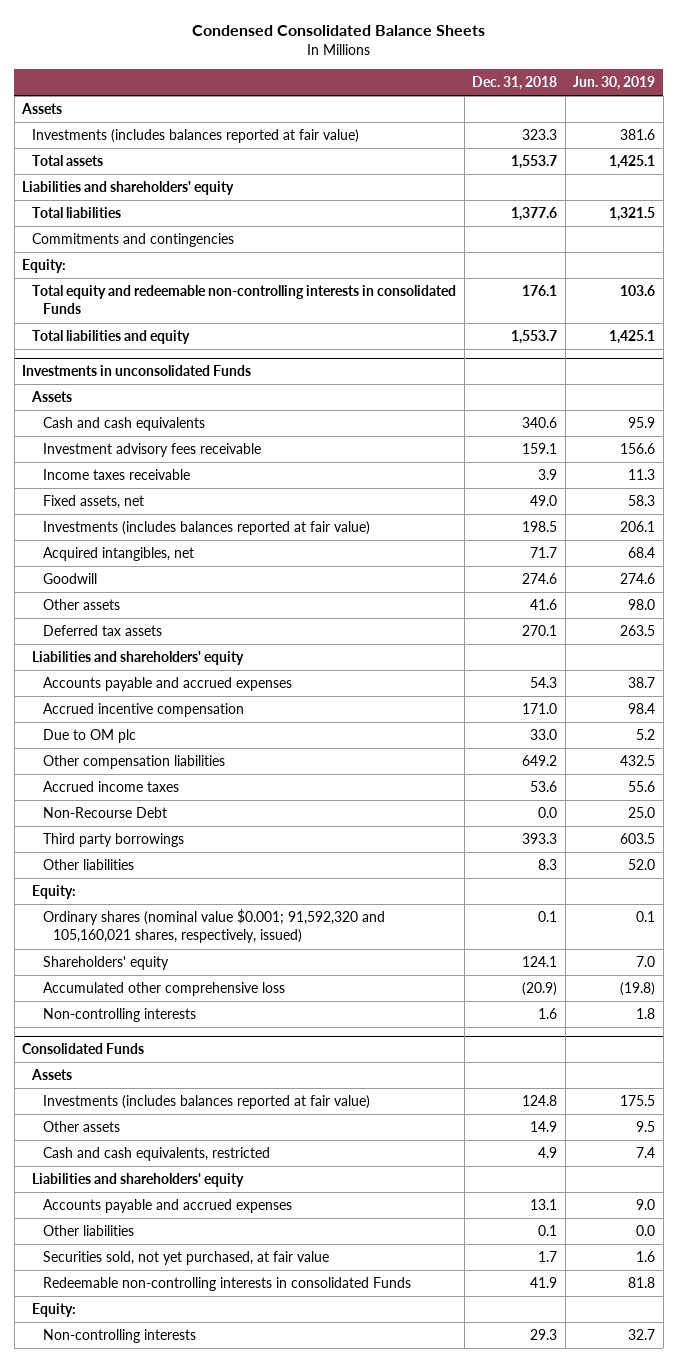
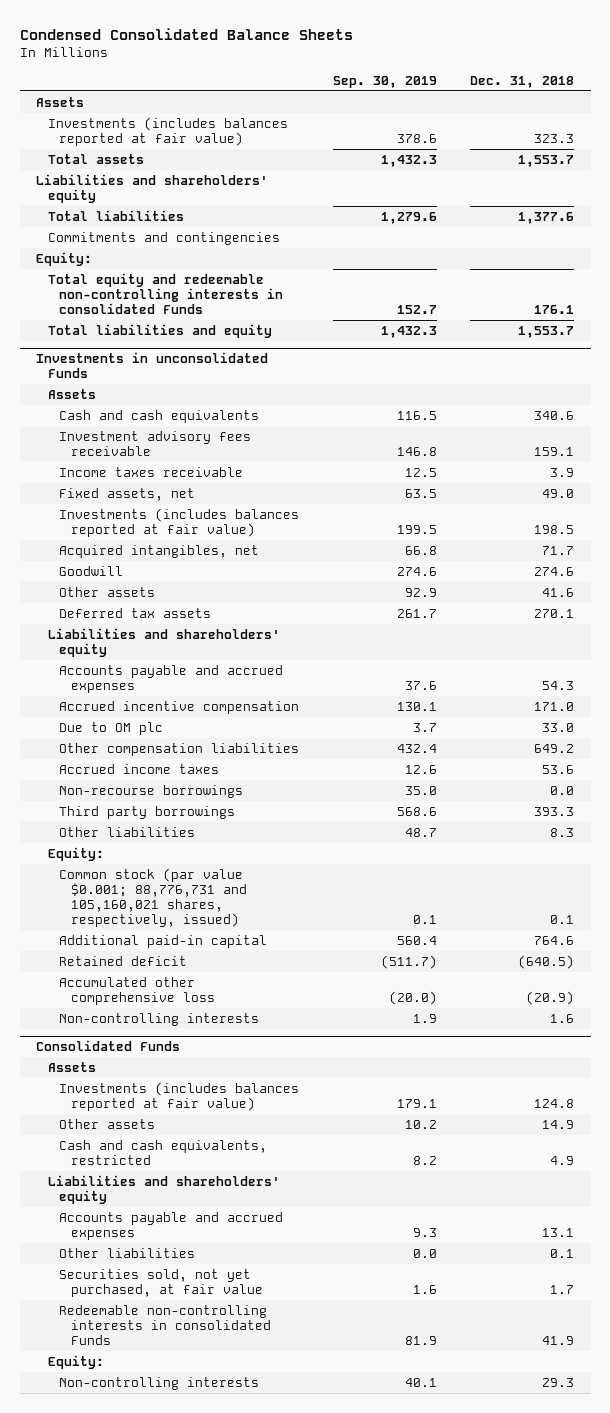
- | Dec. 31, 2018 | Jun. 30, 2019
+ | Sep. 30, 2019 | Dec. 31, 2018
@ Investments in unconsolidated Funds
- Non-Recourse Debt | 0.0 | 25.0
+ Non-recourse borrowings | 35.0 | 0.0
- Ordinary shares (nominal value $0.001; 91,592,320 and 105,160,021 shares, respectively, issued) | 0.1 | 0.1
- Shareholders' equity | 124.1 | 7.0
+ Common stock (par value $0.001; 88,776,731 and 105,160,021 shares, respectively, issued) | 0.1 | 0.1
+ Additional paid-in capital | 560.4 | 764.6
+ Retained deficit | (511.7) | (640.5)

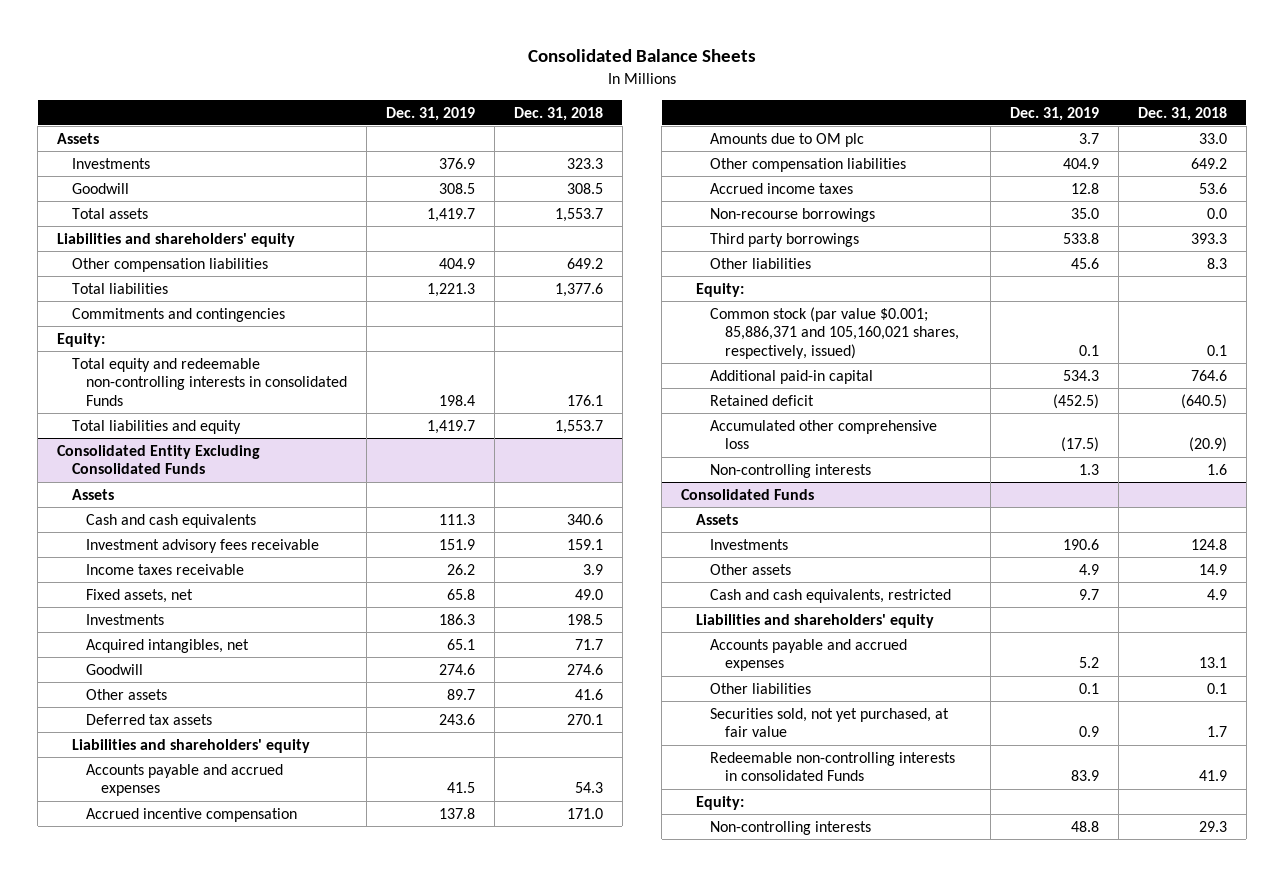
- Condensed Consolidated Balance Sheets
+ Consolidated Balance Sheets
- | Sep. 30, 2019 | Dec. 31, 2018
+ | Dec. 31, 2019 | Dec. 31, 2018
- Investments (includes balances reported at fair value) | 378.6 | 323.3
+ Investments | 376.9 | 323.3
+ Goodwill | 308.5 | 308.5
+ Other compensation liabilities | 404.9 | 649.2
- Investments in unconsolidated Funds
+ Consolidated Entity Excluding Consolidated Funds
- Investments (includes balances reported at fair value) | 199.5 | 198.5
+ Investments | 186.3 | 198.5
- Due to OM plc | 3.7 | 33.0
+ Amounts due to OM plc | 3.7 | 33.0
- Common stock (par value $0.001; 88,776,731 and 105,160,021 shares, respectively, issued) | 0.1 | 0.1
+ Common stock (par value $0.001; 85,886,371 and 105,160,021 shares, respectively, issued) | 0.1 | 0.1
@ Consolidated Funds
- Investments (includes balances reported at fair value) | 179.1 | 124.8
+ Investments | 190.6 | 124.8

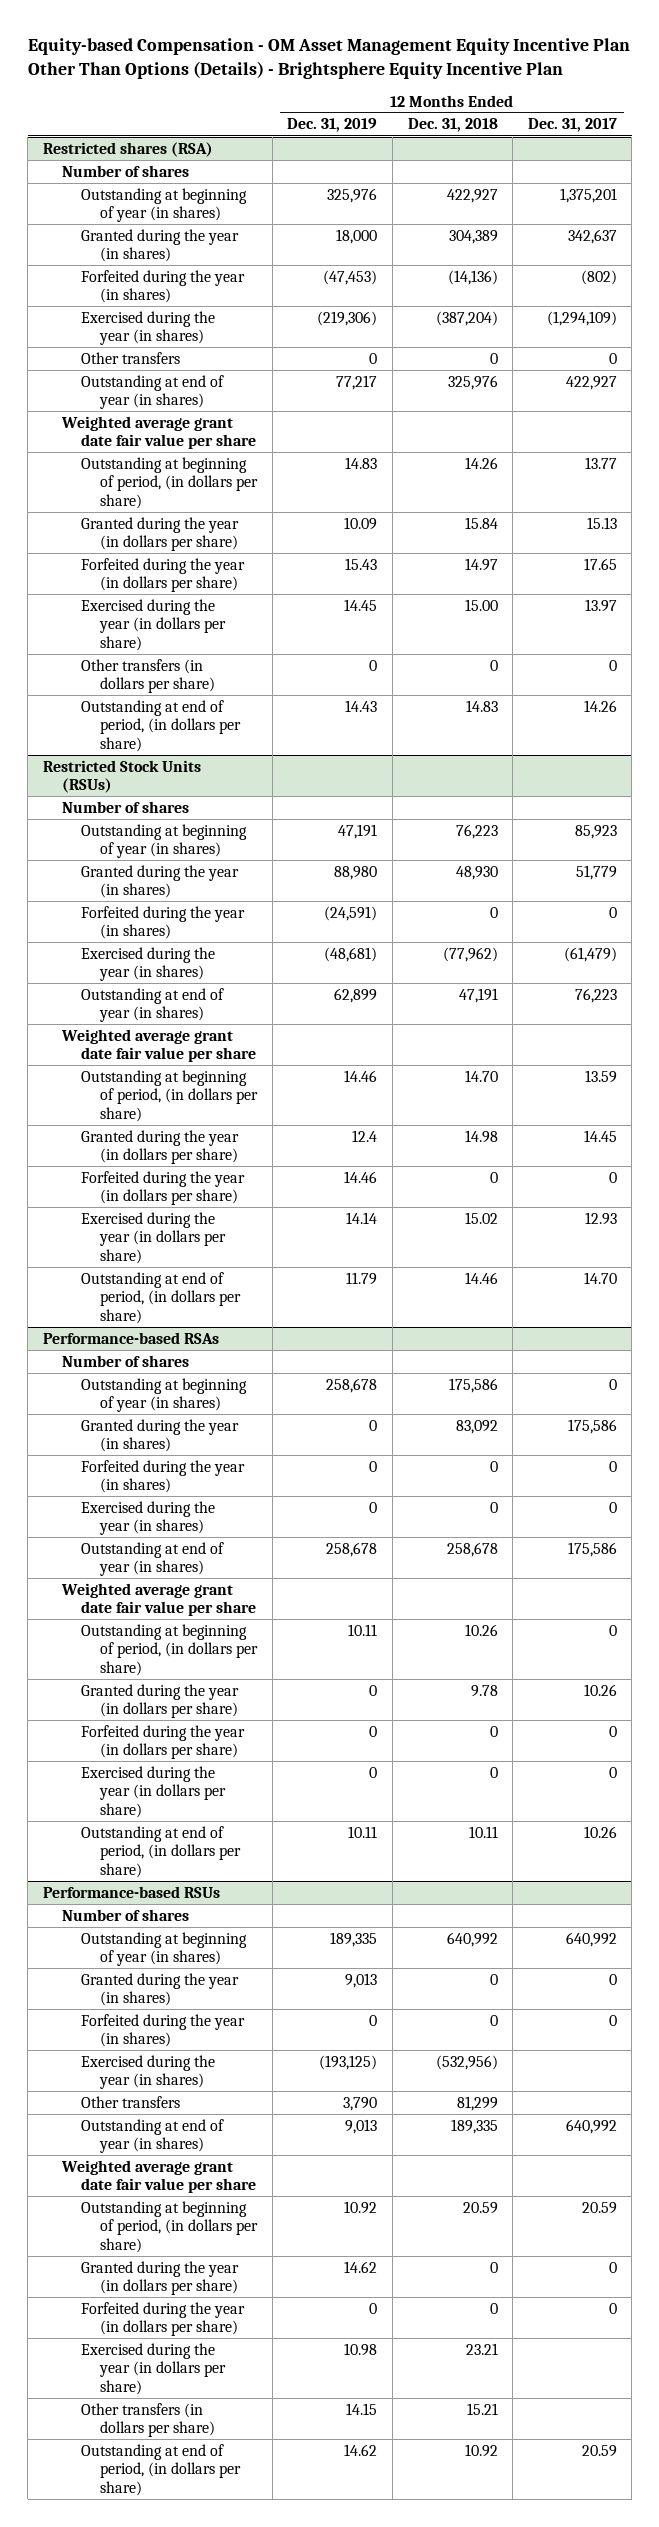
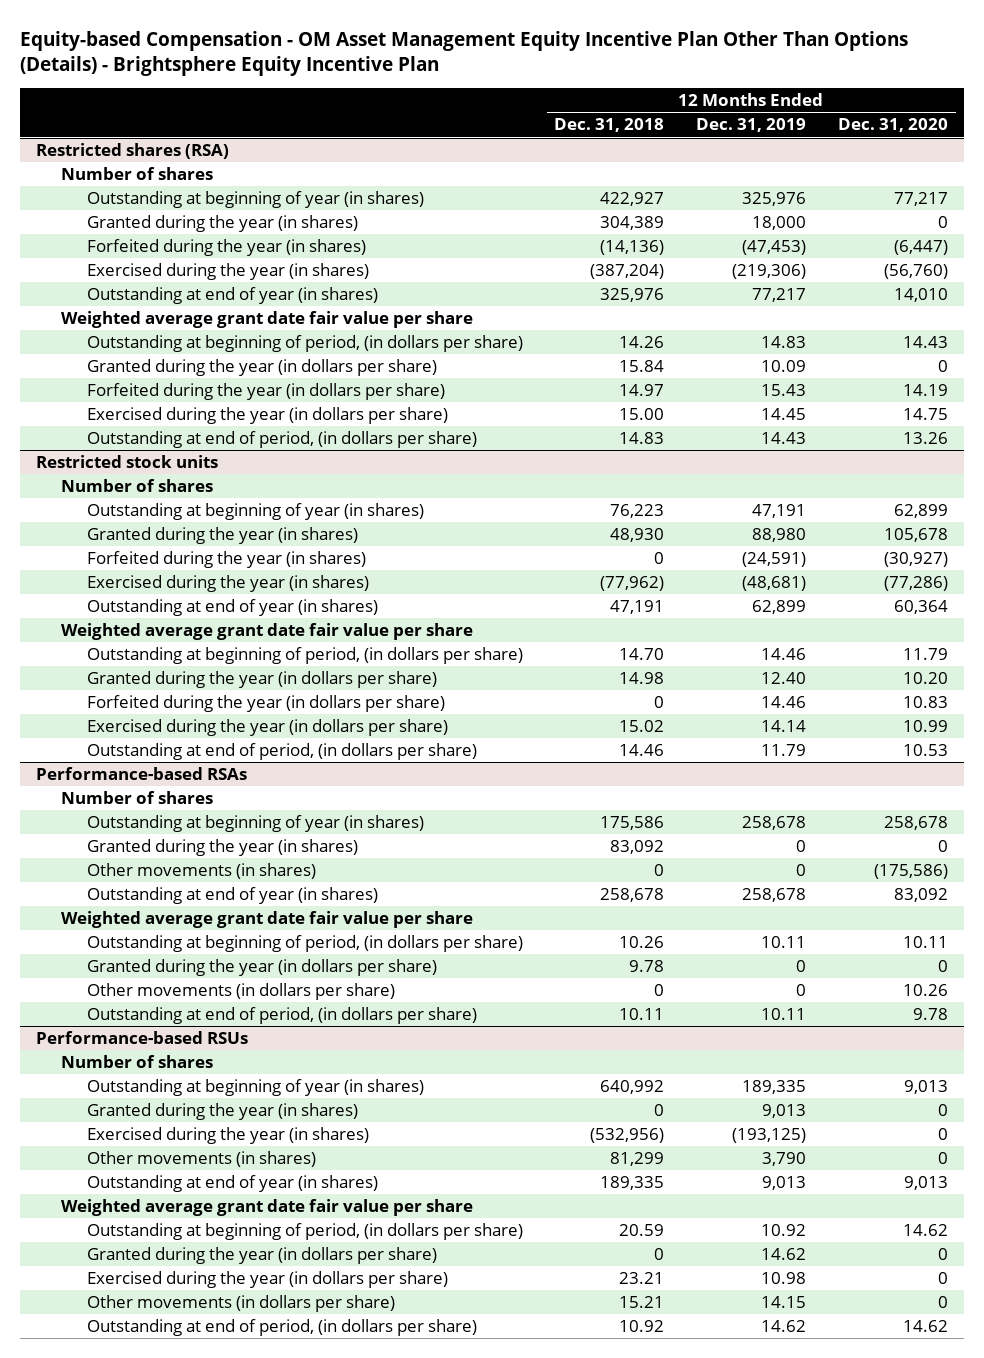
- | 12 Months Ended Dec. 31, 2019 | 12 Months Ended Dec. 31, 2018 | 12 Months Ended Dec. 31, 2017
+ | 12 Months Ended Dec. 31, 2018 | 12 Months Ended Dec. 31, 2019 | 12 Months Ended Dec. 31, 2020
@ Restricted shares (RSA)
- Other transfers | 0 | 0 | 0
- Other transfers (in dollars per share) | 0 | 0 | 0
- Restricted Stock Units (RSUs)
+ Restricted stock units
- Granted during the year (in dollars per share) | 12.4 | 14.98 | 14.45
+ Granted during the year (in dollars per share) | 14.98 | 12.40 | 10.20
@ Performance-based RSAs
- Forfeited during the year (in shares) | 0 | 0 | 0
- Exercised during the year (in shares) | 0 | 0 | 0
+ Other movements (in shares) | 0 | 0 | (175,586)
- Forfeited during the year (in dollars per share) | 0 | 0 | 0
- Exercised during the year (in dollars per share) | 0 | 0 | 0
+ Other movements (in dollars per share) | 0 | 0 | 10.26
@ Performance-based RSUs
- Forfeited during the year (in shares) | 0 | 0 | 0
- Other transfers | 3,790 | 81,299 |
+ Other movements (in shares) | 81,299 | 3,790 | 0
- Forfeited during the year (in dollars per share) | 0 | 0 | 0
- Other transfers (in dollars per share) | 14.15 | 15.21 |
+ Other movements (in dollars per share) | 15.21 | 14.15 | 0

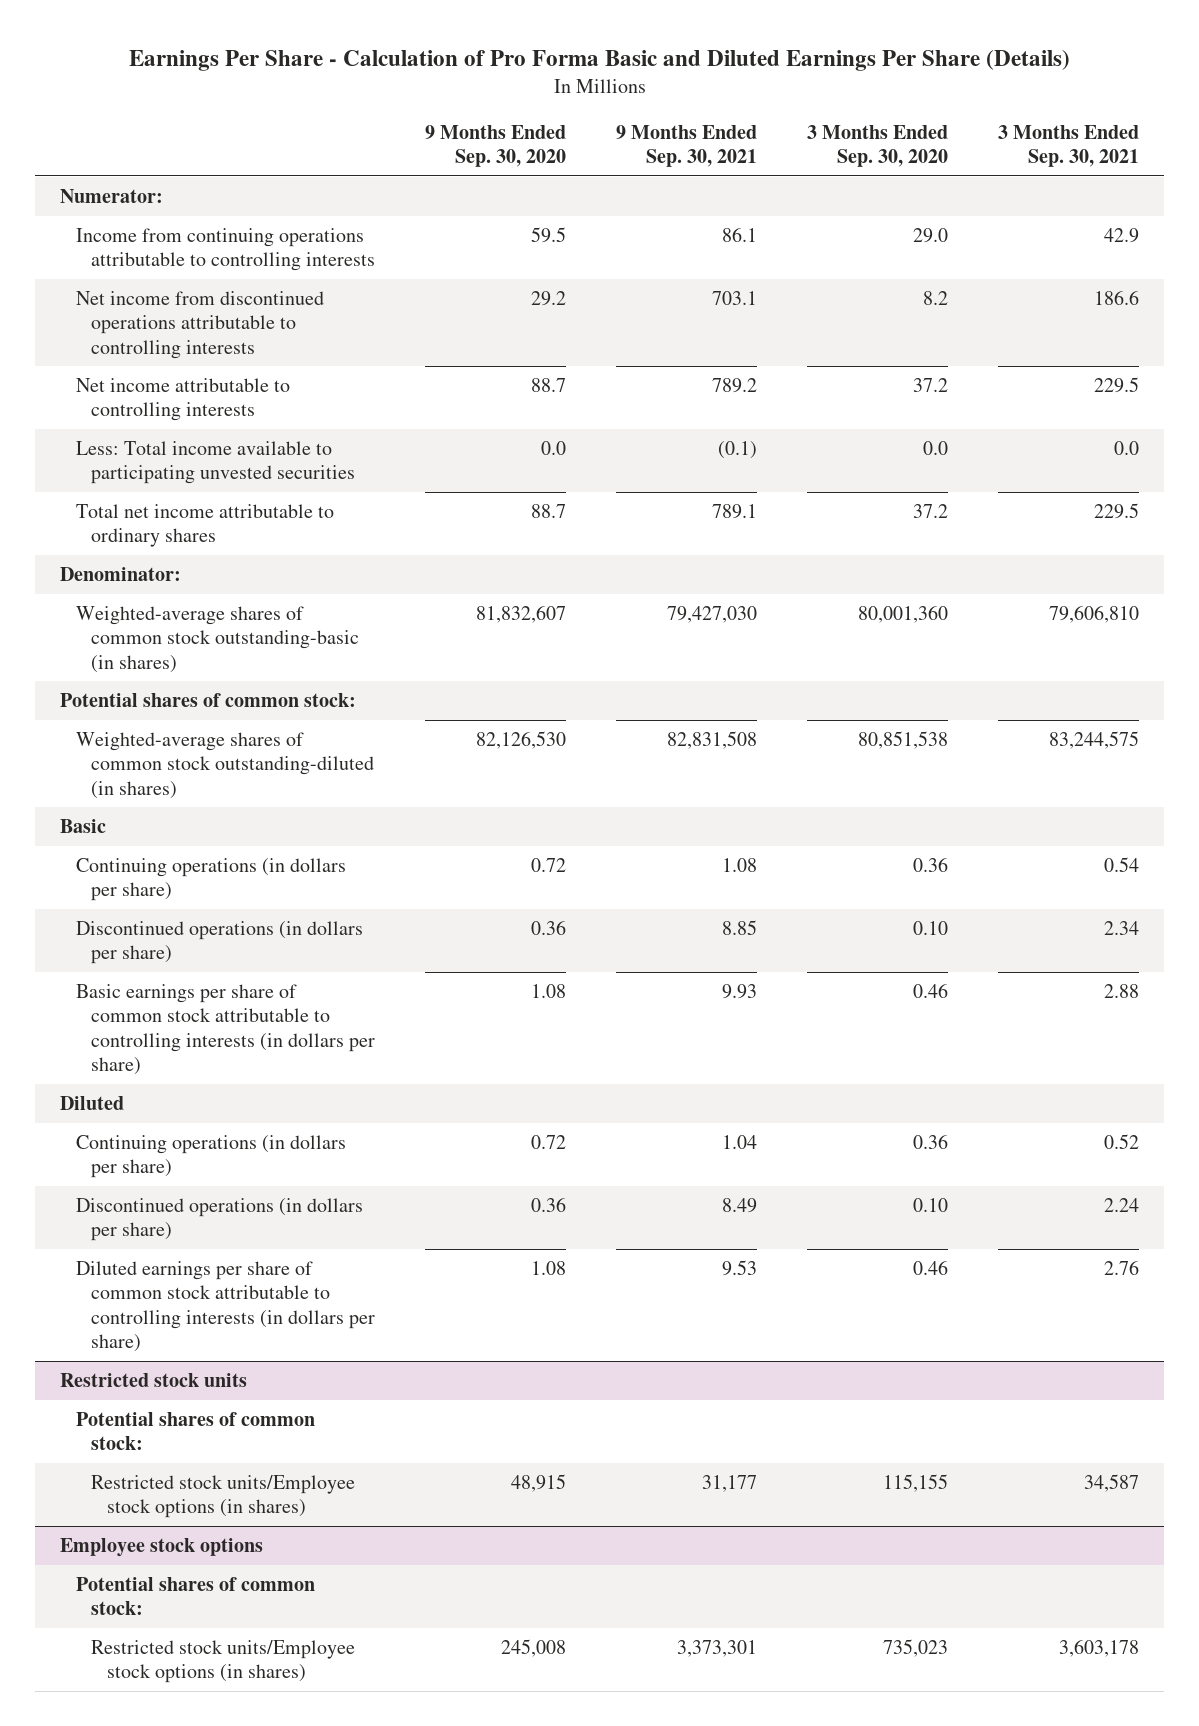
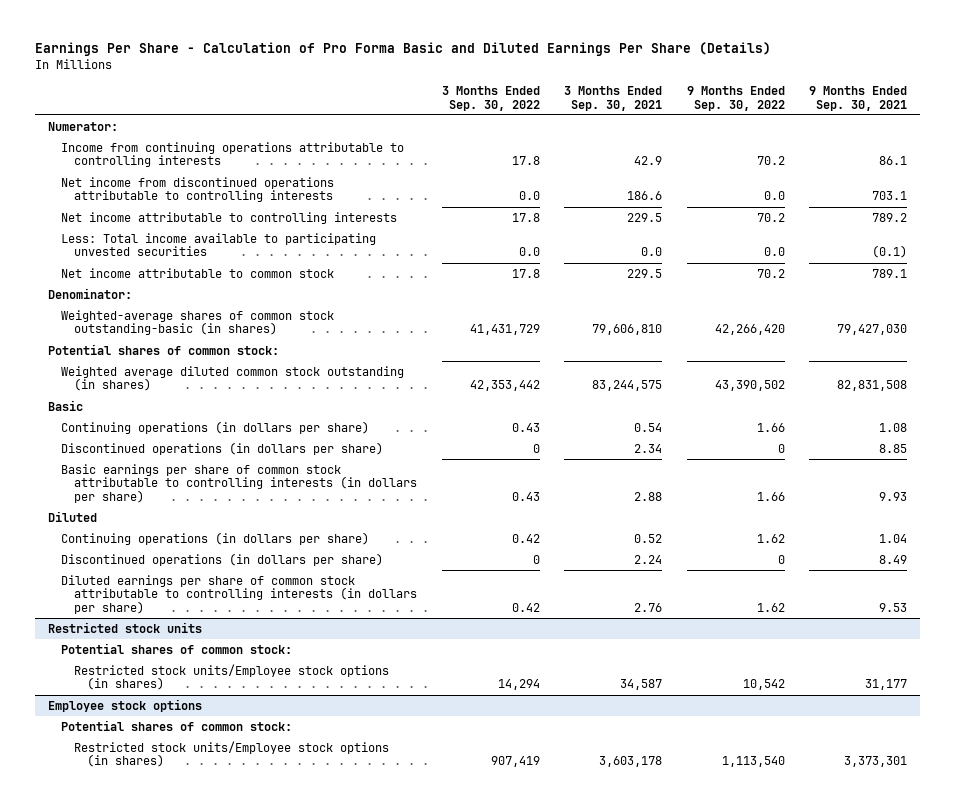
- | 9 Months Ended Sep. 30, 2020 | 9 Months Ended Sep. 30, 2021 | 3 Months Ended Sep. 30, 2020 | 3 Months Ended Sep. 30, 2021
+ | 3 Months Ended Sep. 30, 2022 | 3 Months Ended Sep. 30, 2021 | 9 Months Ended Sep. 30, 2022 | 9 Months Ended Sep. 30, 2021
- Total net income attributable to ordinary shares | 88.7 | 789.1 | 37.2 | 229.5
+ Net income attributable to common stock | 17.8 | 229.5 | 70.2 | 789.1
- Weighted-average shares of common stock outstanding-diluted (in shares) | 82,126,530 | 82,831,508 | 80,851,538 | 83,244,575
+ Weighted average diluted common stock outstanding (in shares) | 42,353,442 | 83,244,575 | 43,390,502 | 82,831,508

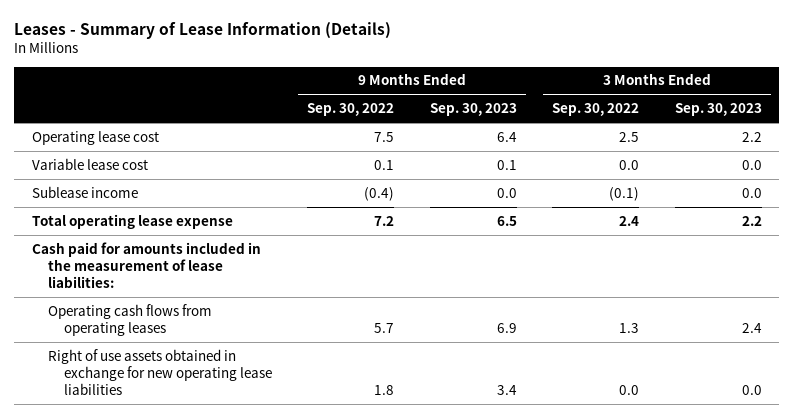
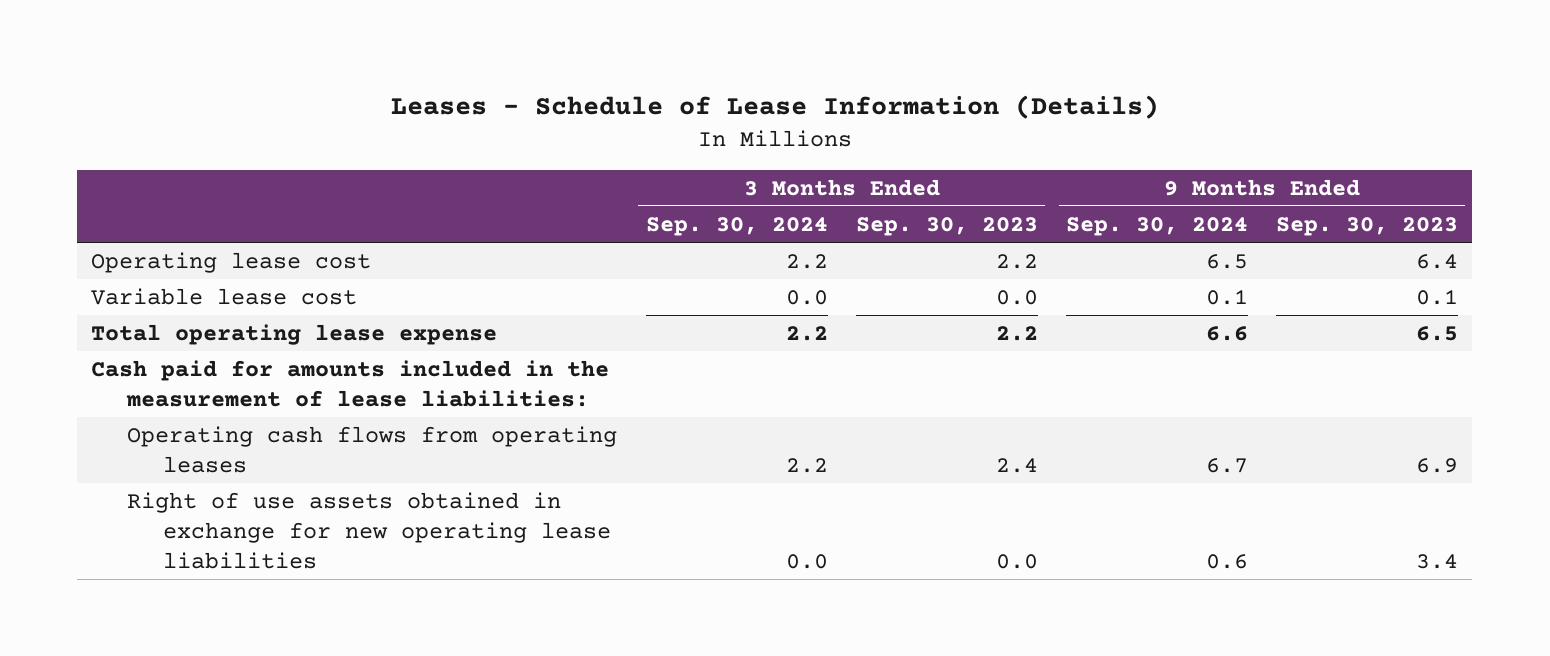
- Leases - Summary of Lease Information (Details)
+ Leases - Schedule of Lease Information (Details)
- | 9 Months Ended Sep. 30, 2022 | 9 Months Ended Sep. 30, 2023 | 3 Months Ended Sep. 30, 2022 | 3 Months Ended Sep. 30, 2023
+ | 3 Months Ended Sep. 30, 2024 | 3 Months Ended Sep. 30, 2023 | 9 Months Ended Sep. 30, 2024 | 9 Months Ended Sep. 30, 2023
- Sublease income | (0.4) | 0.0 | (0.1) | 0.0

